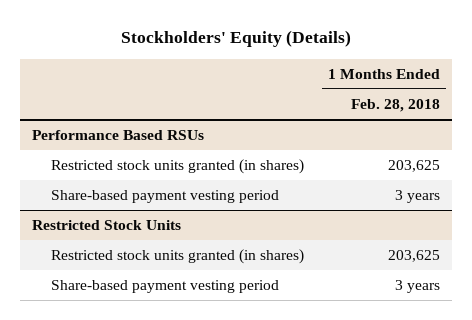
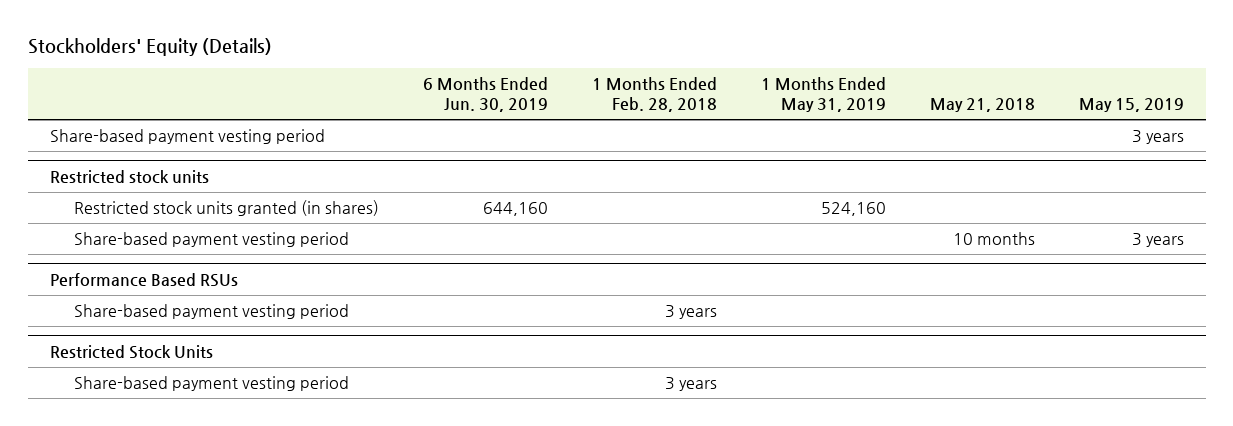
- | 1 Months Ended Feb. 28, 2018
+ | 6 Months Ended Jun. 30, 2019 | 1 Months Ended Feb. 28, 2018 | 1 Months Ended May 31, 2019 | May 21, 2018 | May 15, 2019
+ Share-based payment vesting period | | | | | 3 years
+ Restricted stock units
+ Restricted stock units granted (in shares) | 644,160 | | 524,160 | |
+ Share-based payment vesting period | | | | 10 months | 3 years
@ Performance Based RSUs
- Restricted stock units granted (in shares) | 203,625
@ Restricted Stock Units
- Restricted stock units granted (in shares) | 203,625

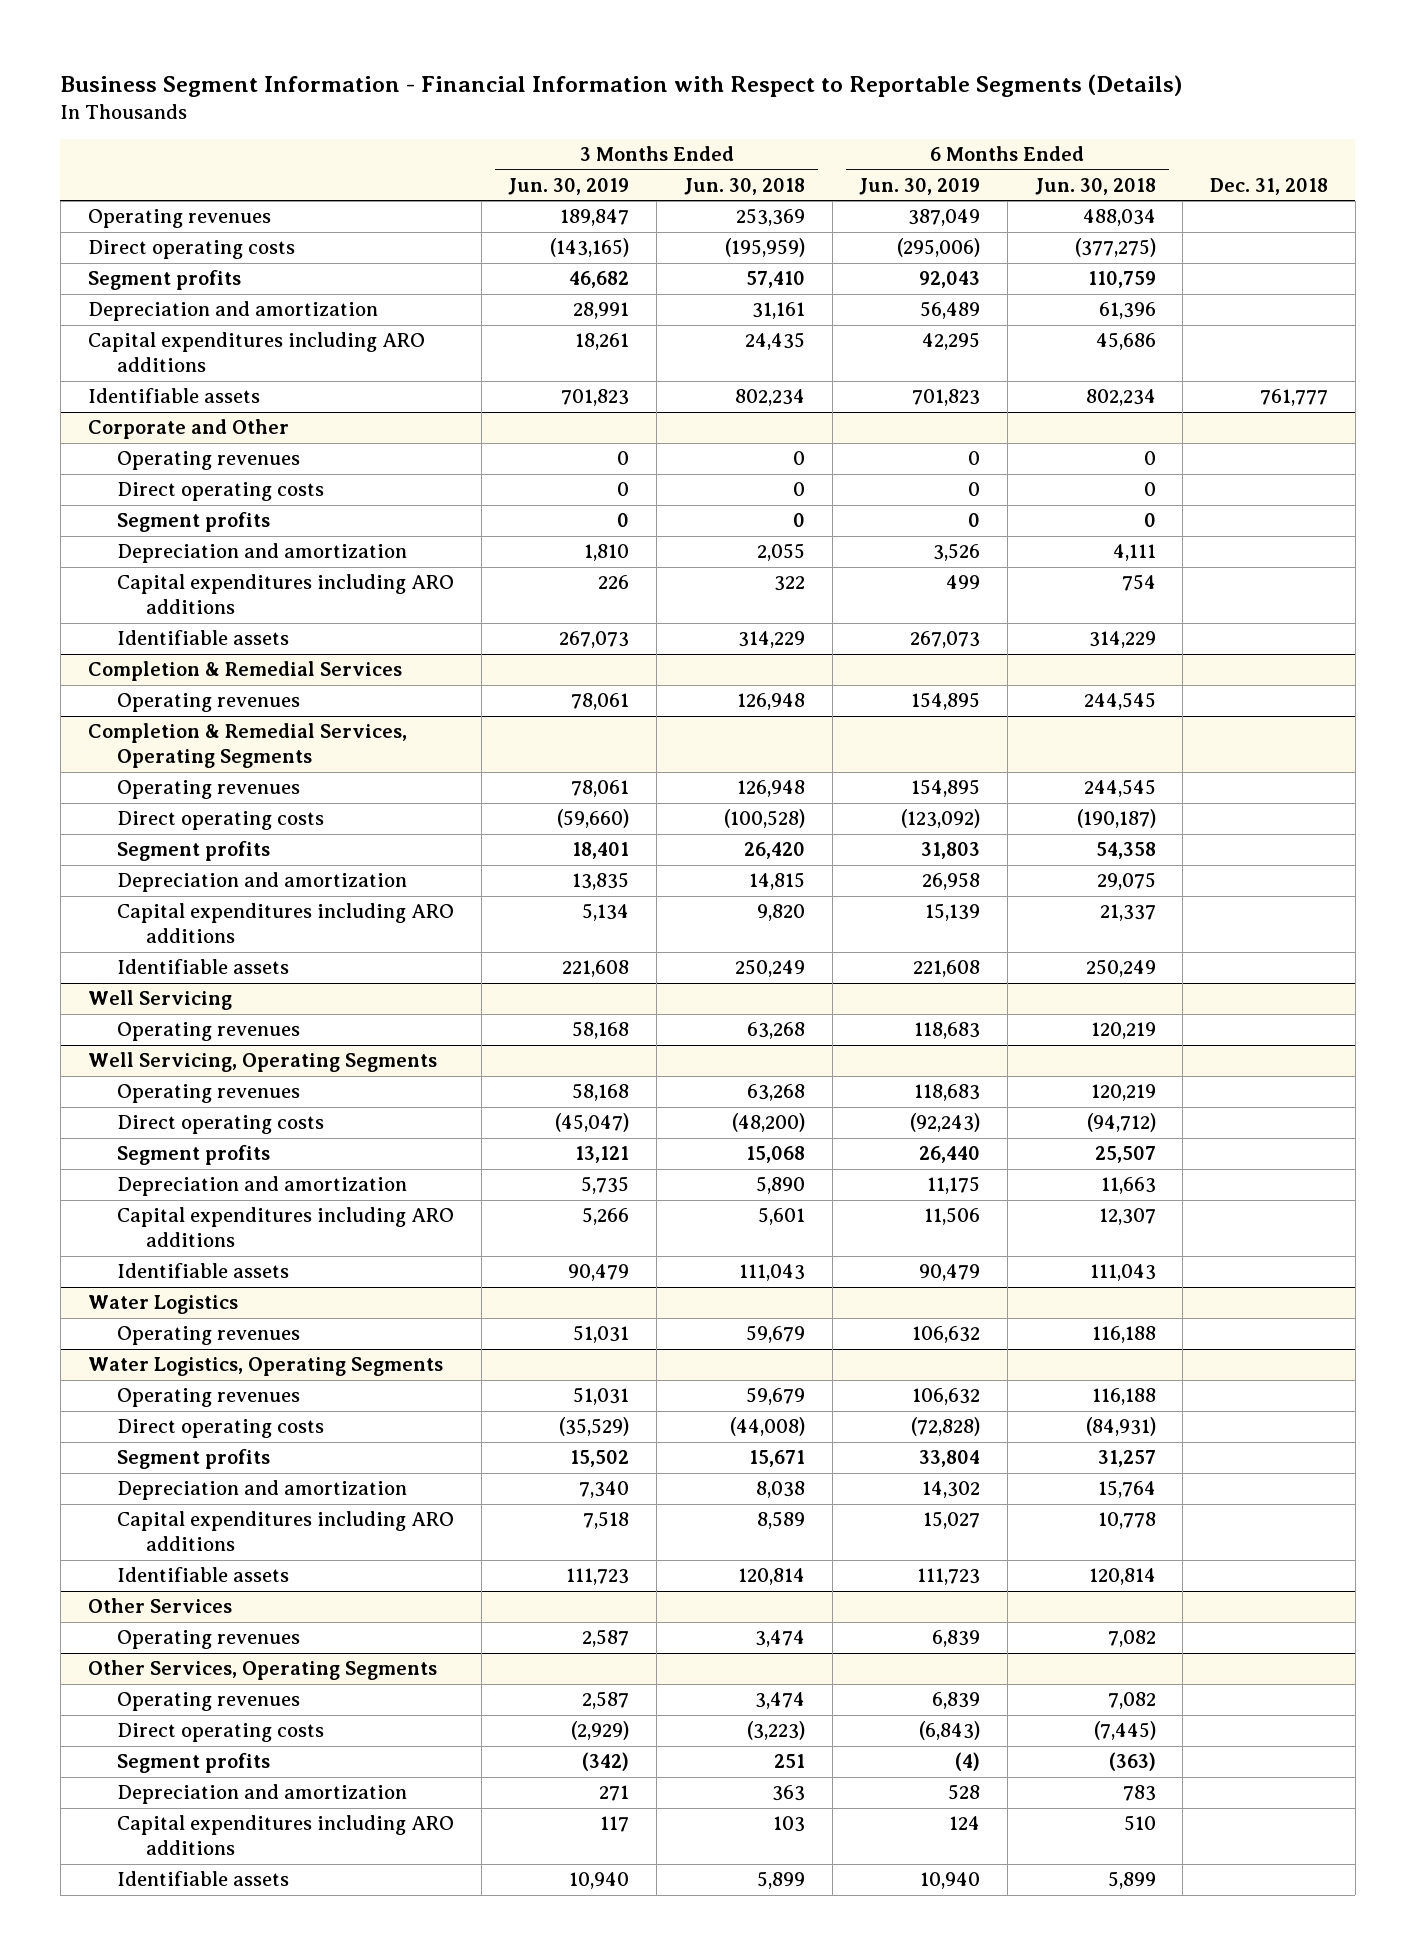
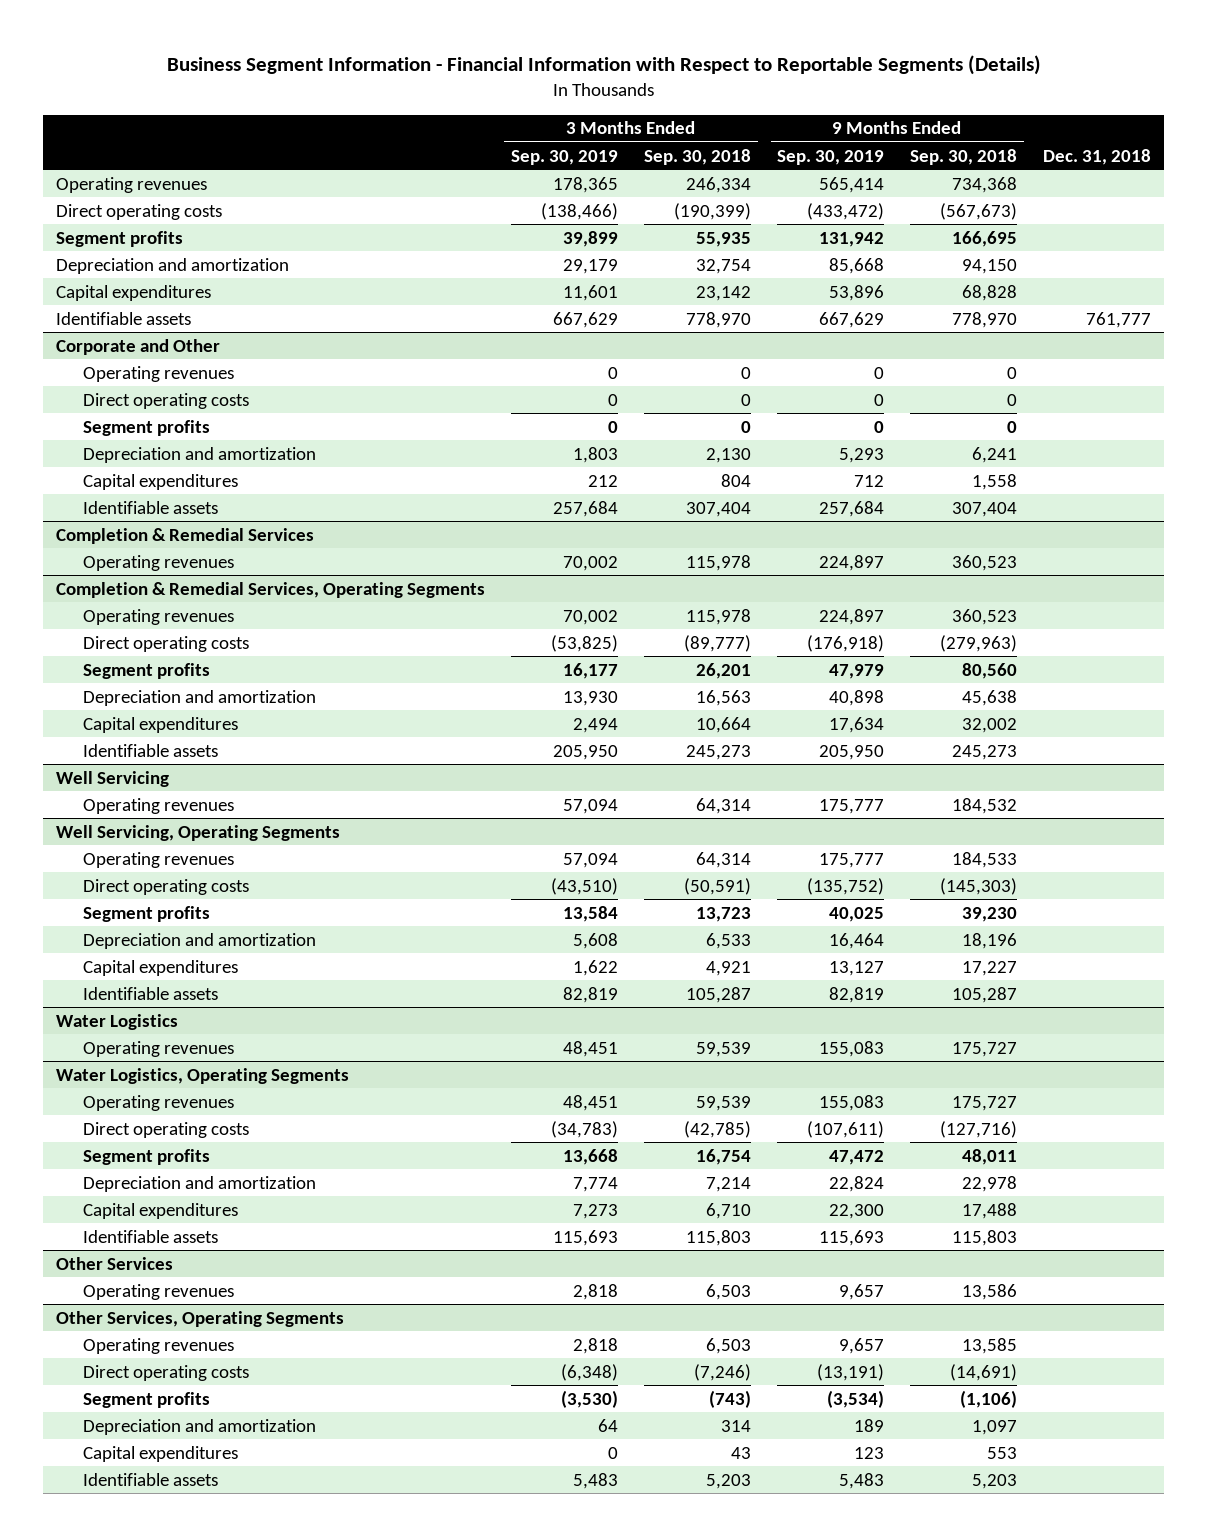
- | 3 Months Ended Jun. 30, 2019 | 3 Months Ended Jun. 30, 2018 | 6 Months Ended Jun. 30, 2019 | 6 Months Ended Jun. 30, 2018 | Dec. 31, 2018
+ | 3 Months Ended Sep. 30, 2019 | 3 Months Ended Sep. 30, 2018 | 9 Months Ended Sep. 30, 2019 | 9 Months Ended Sep. 30, 2018 | Dec. 31, 2018
- Capital expenditures including ARO additions | 18,261 | 24,435 | 42,295 | 45,686 |
+ Capital expenditures | 11,601 | 23,142 | 53,896 | 68,828 |
@ Corporate and Other
- Capital expenditures including ARO additions | 226 | 322 | 499 | 754 |
+ Capital expenditures | 212 | 804 | 712 | 1,558 |
@ Completion & Remedial Services, Operating Segments
- Capital expenditures including ARO additions | 5,134 | 9,820 | 15,139 | 21,337 |
+ Capital expenditures | 2,494 | 10,664 | 17,634 | 32,002 |
@ Well Servicing, Operating Segments
- Capital expenditures including ARO additions | 5,266 | 5,601 | 11,506 | 12,307 |
+ Capital expenditures | 1,622 | 4,921 | 13,127 | 17,227 |
@ Water Logistics, Operating Segments
- Capital expenditures including ARO additions | 7,518 | 8,589 | 15,027 | 10,778 |
+ Capital expenditures | 7,273 | 6,710 | 22,300 | 17,488 |
@ Other Services, Operating Segments
- Capital expenditures including ARO additions | 117 | 103 | 124 | 510 |
+ Capital expenditures | 0 | 43 | 123 | 553 |

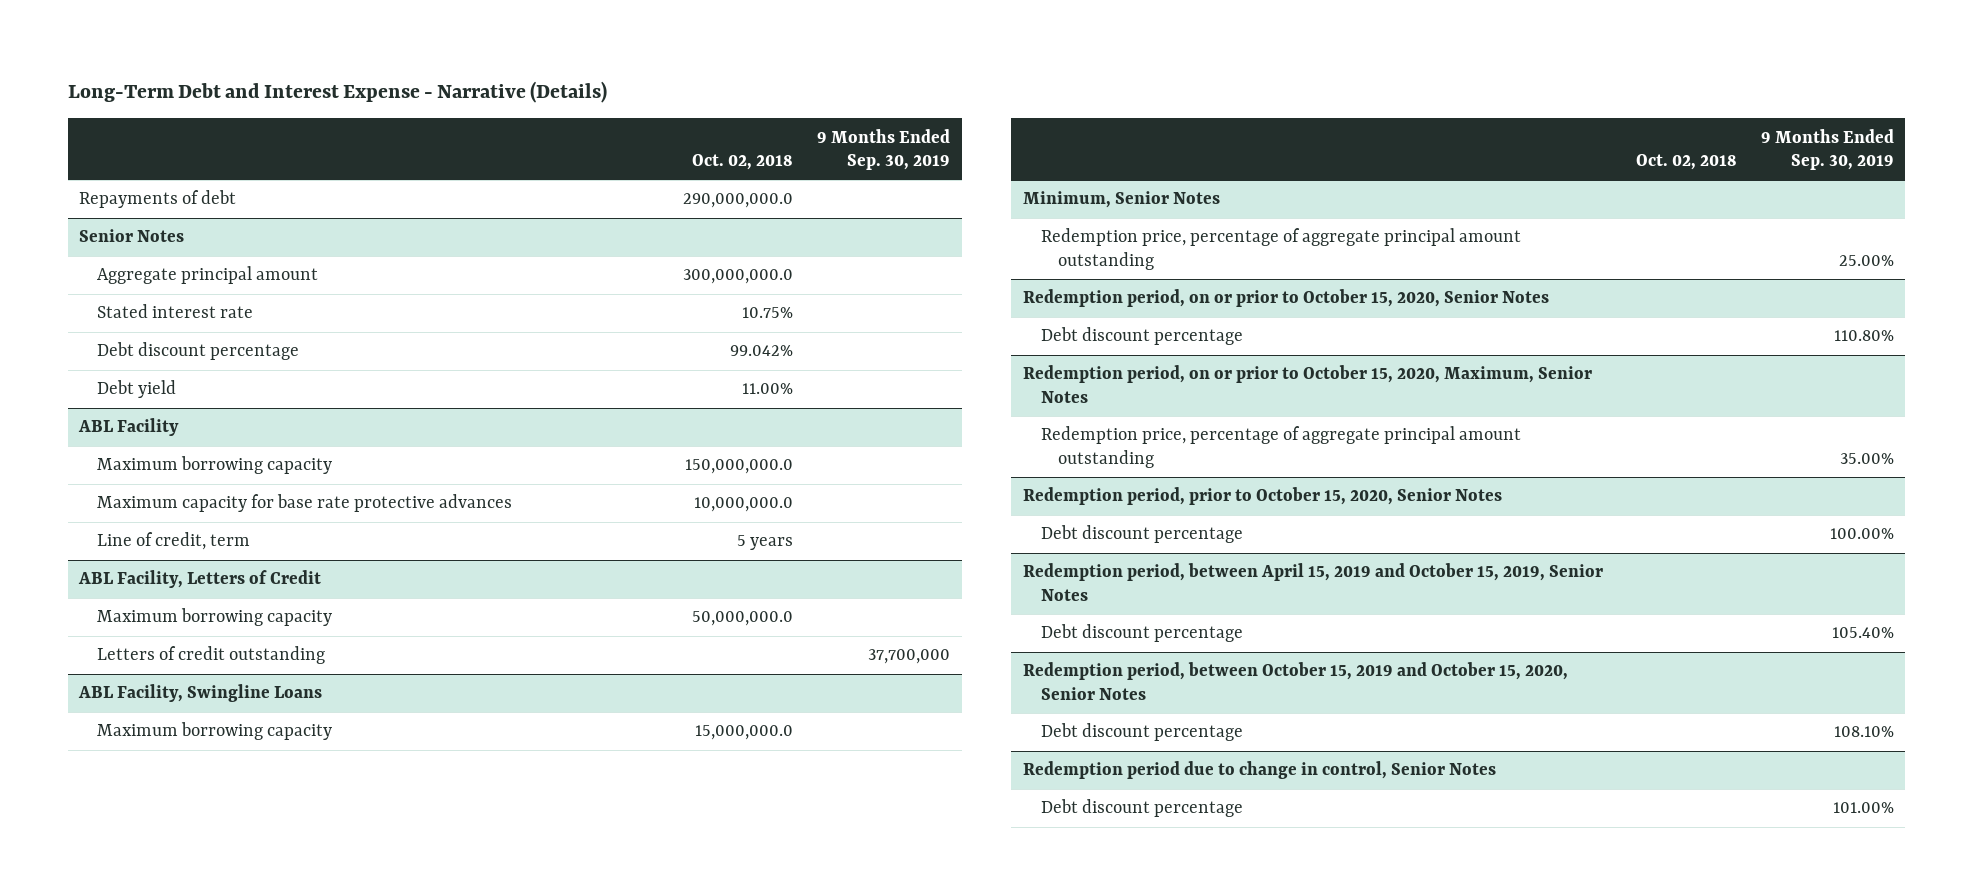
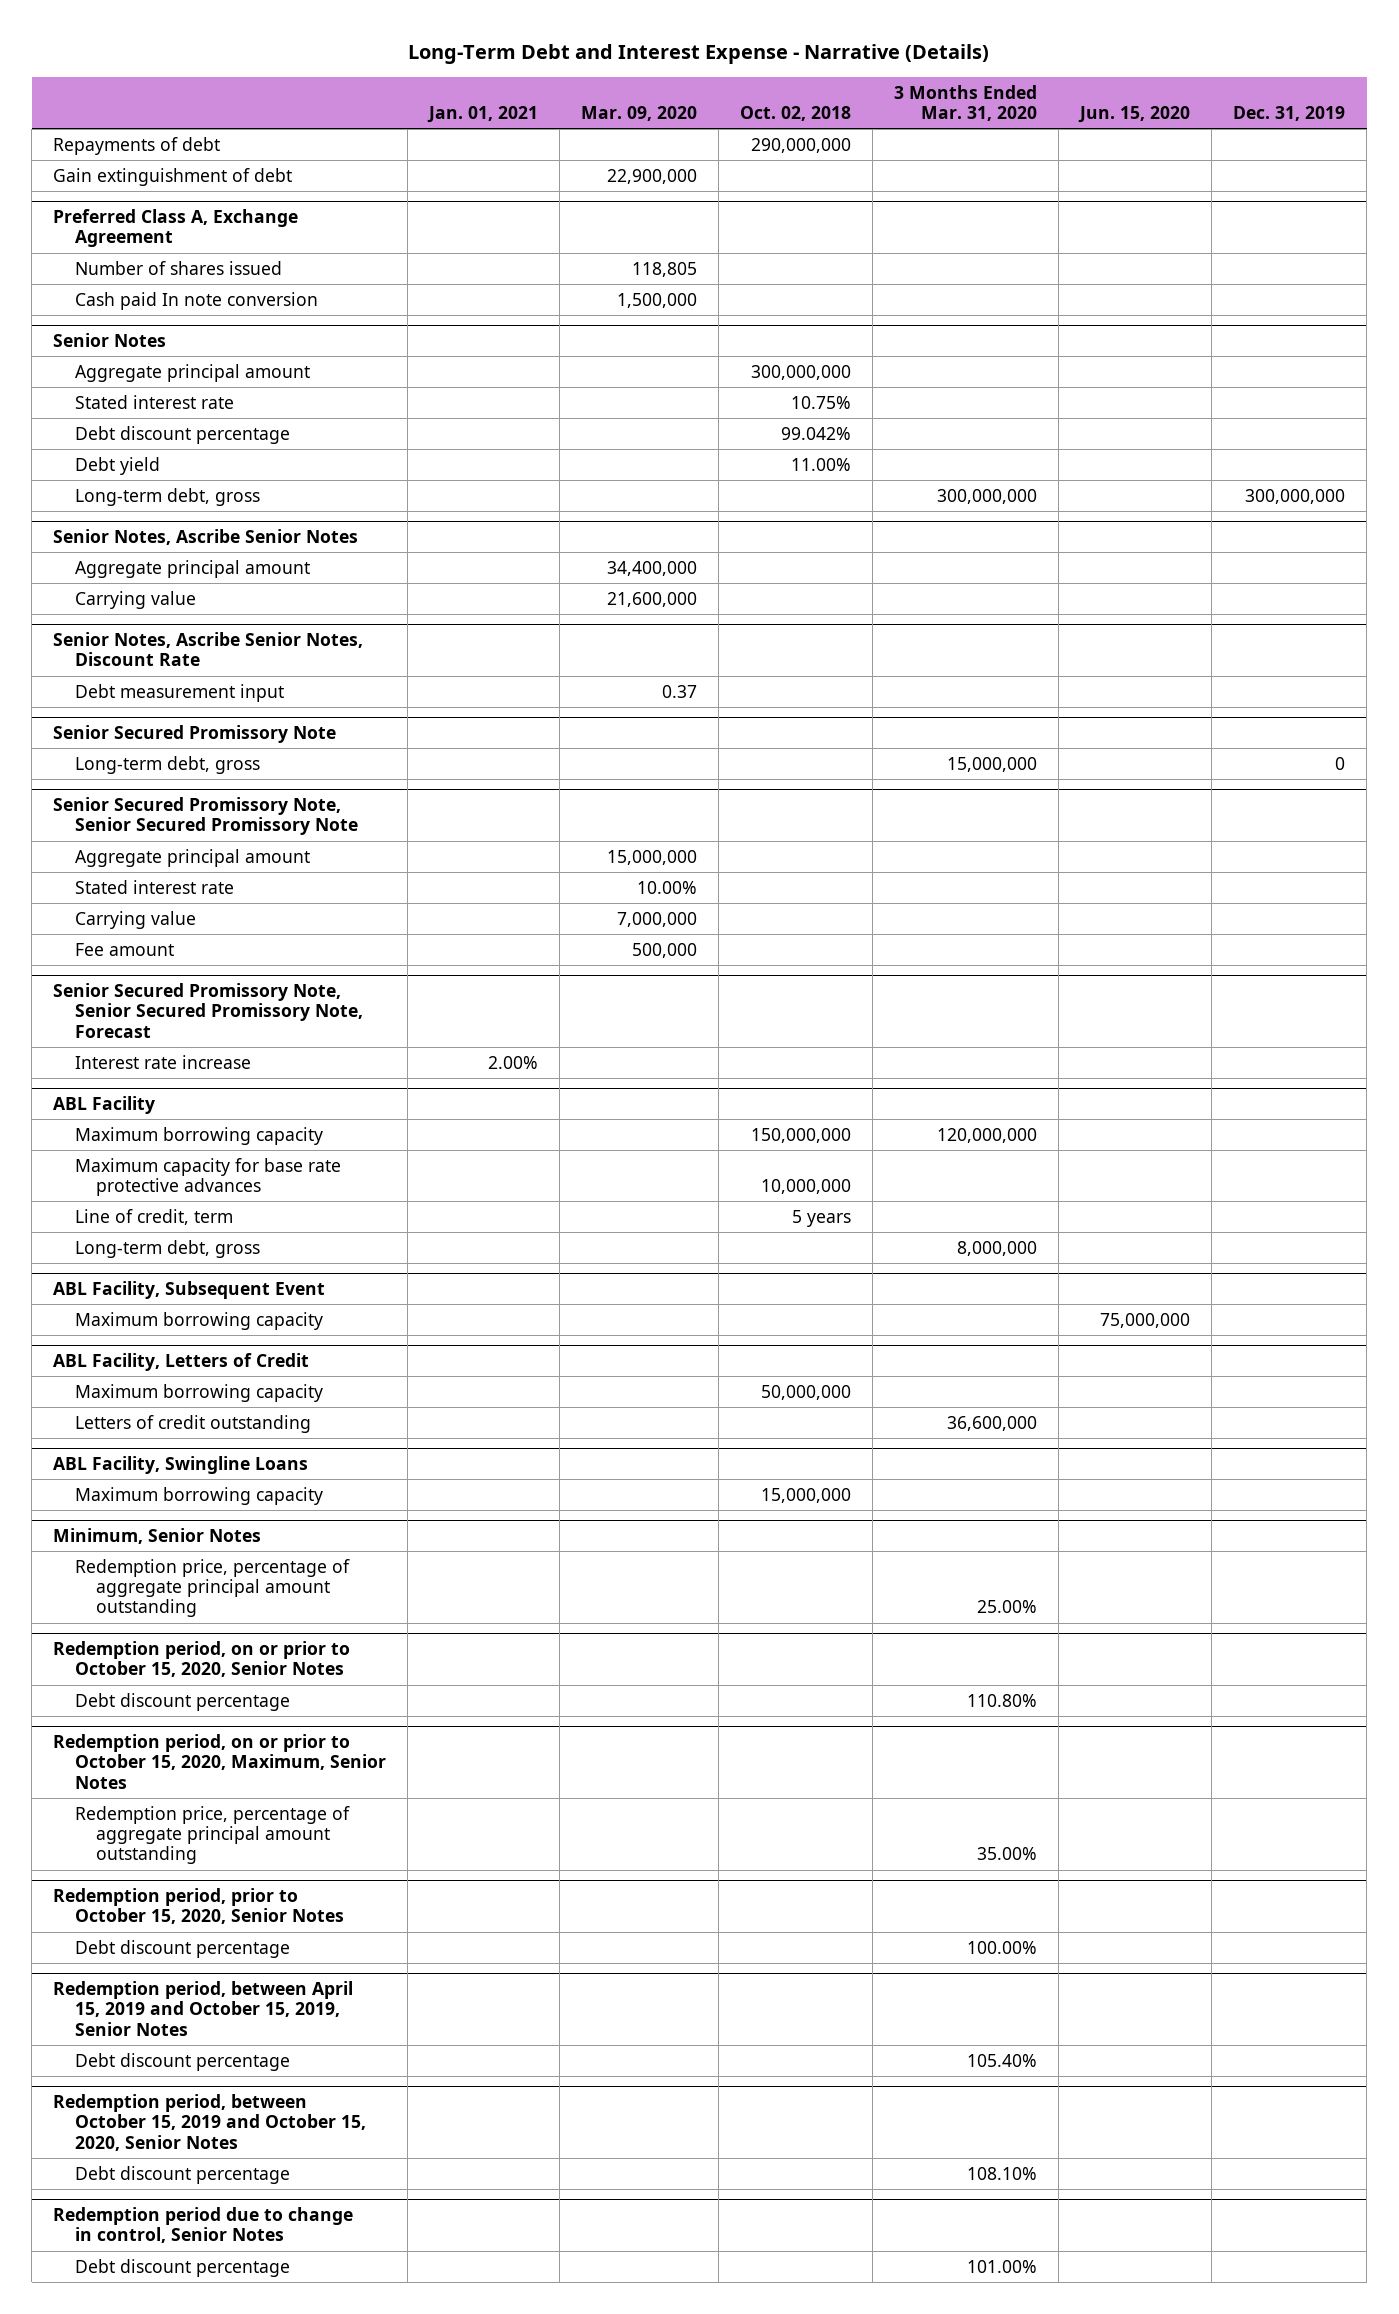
- | Oct. 02, 2018 | 9 Months Ended Sep. 30, 2019
+ | Jan. 01, 2021 | Mar. 09, 2020 | Oct. 02, 2018 | 3 Months Ended Mar. 31, 2020 | Jun. 15, 2020 | Dec. 31, 2019
- Repayments of debt | 290,000,000.0 |
+ Repayments of debt | | | 290,000,000 | | |
+ Gain extinguishment of debt | | 22,900,000 | | | |
+ Preferred Class A, Exchange Agreement
+ Number of shares issued | | 118,805 | | | |
+ Cash paid In note conversion | | 1,500,000 | | | |
@ Senior Notes
- Aggregate principal amount | 300,000,000.0 |
+ Aggregate principal amount | | | 300,000,000 | | |
+ Long-term debt, gross | | | | 300,000,000 | | 300,000,000
+ Senior Notes, Ascribe Senior Notes
+ Aggregate principal amount | | 34,400,000 | | | |
+ Carrying value | | 21,600,000 | | | |
+ Senior Notes, Ascribe Senior Notes, Discount Rate
+ Debt measurement input | | 0.37 | | | |
+ Senior Secured Promissory Note
+ Long-term debt, gross | | | | 15,000,000 | | 0
+ Senior Secured Promissory Note, Senior Secured Promissory Note
+ Aggregate principal amount | | 15,000,000 | | | |
+ Stated interest rate | | 10.00% | | | |
+ Carrying value | | 7,000,000 | | | |
+ Fee amount | | 500,000 | | | |
+ Senior Secured Promissory Note, Senior Secured Promissory Note, Forecast
+ Interest rate increase | 2.00% | | | | |
@ ABL Facility
- Maximum borrowing capacity | 150,000,000.0 |
- Maximum capacity for base rate protective advances | 10,000,000.0 |
+ Maximum borrowing capacity | | | 150,000,000 | 120,000,000 | |
+ Maximum capacity for base rate protective advances | | | 10,000,000 | | |
+ Long-term debt, gross | | | | 8,000,000 | |
+ ABL Facility, Subsequent Event
+ Maximum borrowing capacity | | | | | 75,000,000 |
@ ABL Facility, Letters of Credit
- Maximum borrowing capacity | 50,000,000.0 |
+ Maximum borrowing capacity | | | 50,000,000 | | |
@ ABL Facility, Swingline Loans
- Maximum borrowing capacity | 15,000,000.0 |
+ Maximum borrowing capacity | | | 15,000,000 | | |

